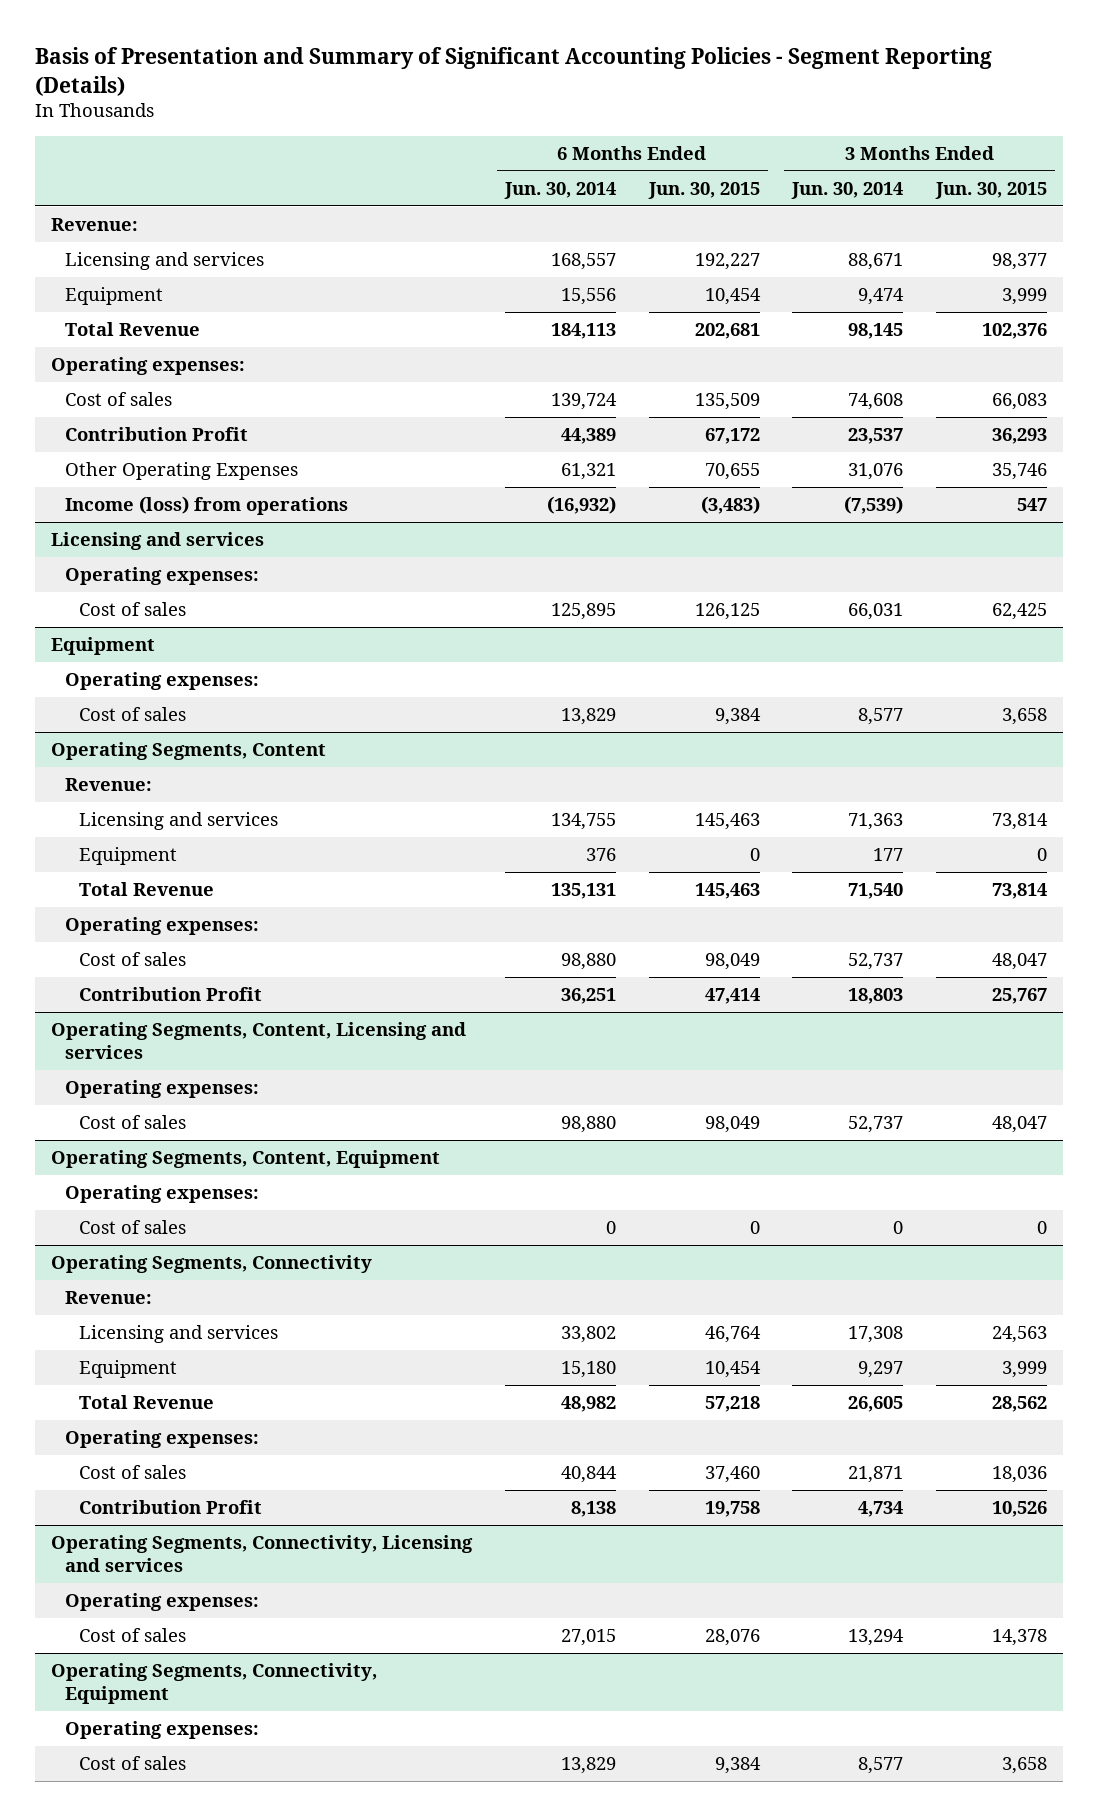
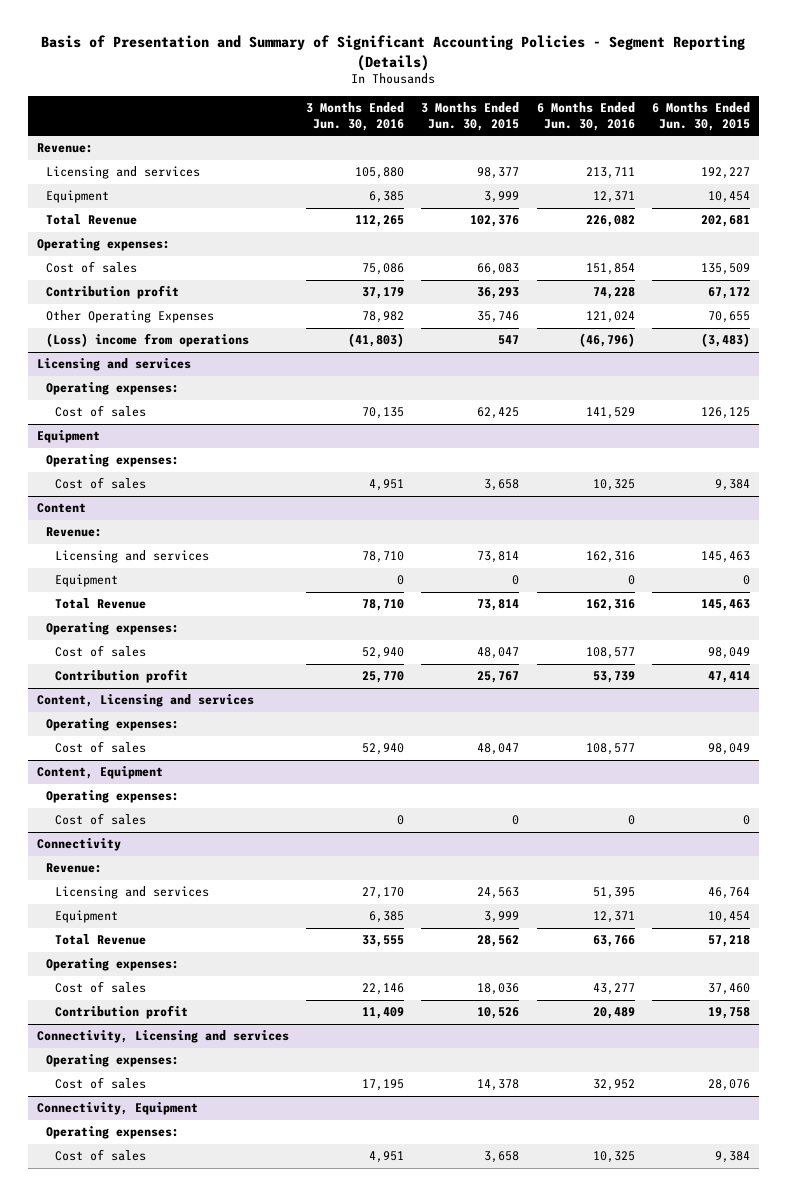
- | 6 Months Ended Jun. 30, 2014 | 6 Months Ended Jun. 30, 2015 | 3 Months Ended Jun. 30, 2014 | 3 Months Ended Jun. 30, 2015
+ | 3 Months Ended Jun. 30, 2016 | 3 Months Ended Jun. 30, 2015 | 6 Months Ended Jun. 30, 2016 | 6 Months Ended Jun. 30, 2015
- Contribution Profit | 44,389 | 67,172 | 23,537 | 36,293
+ Contribution profit | 37,179 | 36,293 | 74,228 | 67,172
- Income (loss) from operations | (16,932) | (3,483) | (7,539) | 547
+ (Loss) income from operations | (41,803) | 547 | (46,796) | (3,483)
- Operating Segments, Content
+ Content
- Contribution Profit | 36,251 | 47,414 | 18,803 | 25,767
- Operating Segments, Content, Licensing and services
+ Contribution profit | 25,770 | 25,767 | 53,739 | 47,414
+ Content, Licensing and services
- Operating Segments, Content, Equipment
+ Content, Equipment
- Operating Segments, Connectivity
+ Connectivity
- Contribution Profit | 8,138 | 19,758 | 4,734 | 10,526
- Operating Segments, Connectivity, Licensing and services
+ Contribution profit | 11,409 | 10,526 | 20,489 | 19,758
+ Connectivity, Licensing and services
- Operating Segments, Connectivity, Equipment
+ Connectivity, Equipment

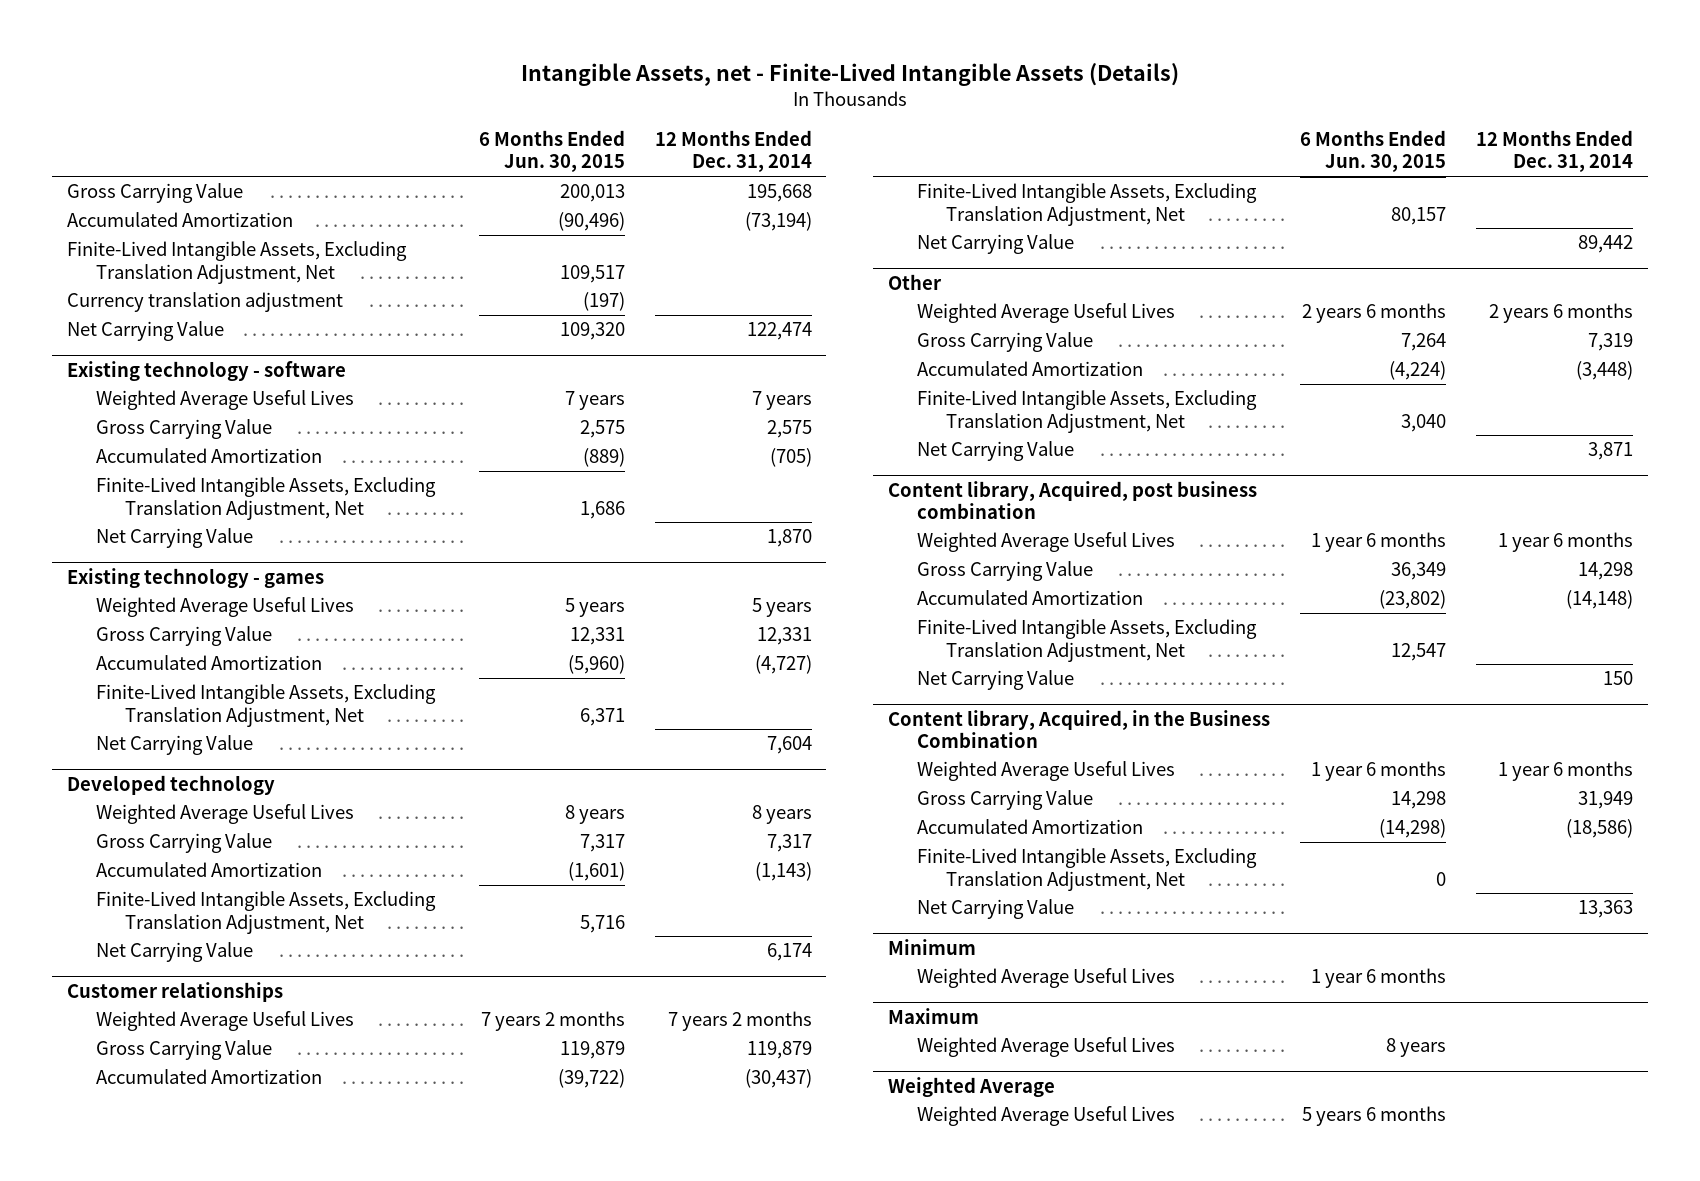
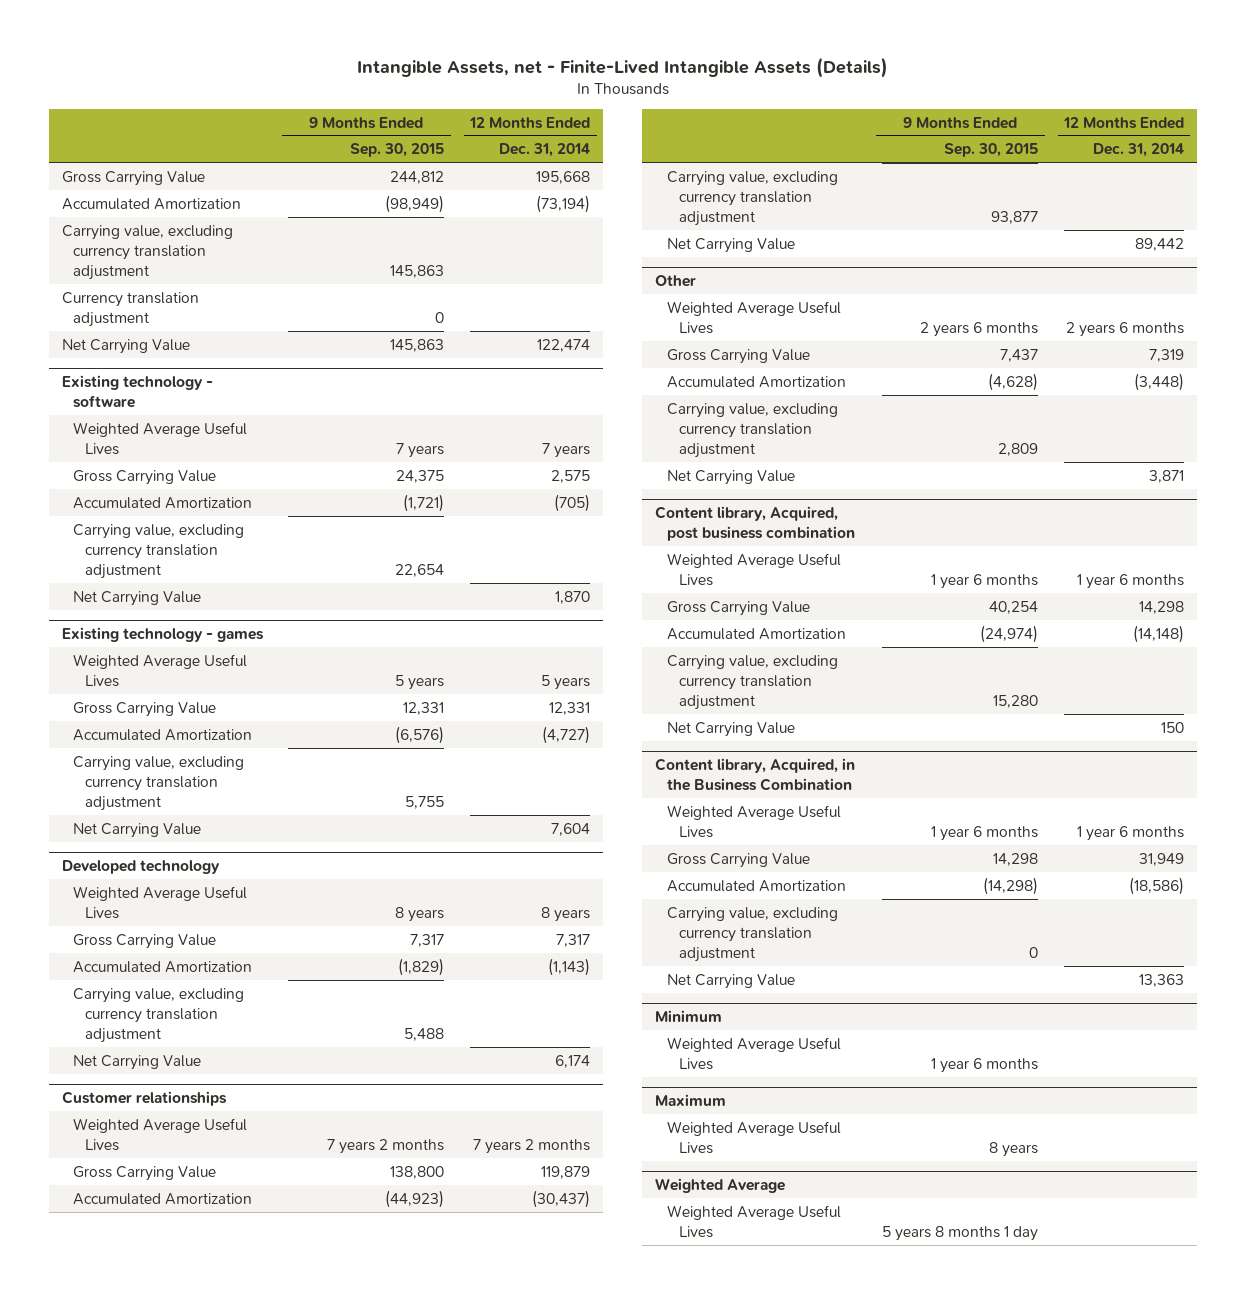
- | 6 Months Ended Jun. 30, 2015 | 12 Months Ended Dec. 31, 2014
+ | 9 Months Ended Sep. 30, 2015 | 12 Months Ended Dec. 31, 2014
- Finite-Lived Intangible Assets, Excluding Translation Adjustment, Net | 109,517 |
+ Carrying value, excluding currency translation adjustment | 145,863 |
@ Existing technology - software
- Finite-Lived Intangible Assets, Excluding Translation Adjustment, Net | 1,686 |
+ Carrying value, excluding currency translation adjustment | 22,654 |
@ Existing technology - games
- Finite-Lived Intangible Assets, Excluding Translation Adjustment, Net | 6,371 |
+ Carrying value, excluding currency translation adjustment | 5,755 |
@ Developed technology
- Finite-Lived Intangible Assets, Excluding Translation Adjustment, Net | 5,716 |
+ Carrying value, excluding currency translation adjustment | 5,488 |
@ Customer relationships
- Finite-Lived Intangible Assets, Excluding Translation Adjustment, Net | 80,157 |
+ Carrying value, excluding currency translation adjustment | 93,877 |
@ Other
- Finite-Lived Intangible Assets, Excluding Translation Adjustment, Net | 3,040 |
+ Carrying value, excluding currency translation adjustment | 2,809 |
@ Content library, Acquired, post business combination
- Finite-Lived Intangible Assets, Excluding Translation Adjustment, Net | 12,547 |
+ Carrying value, excluding currency translation adjustment | 15,280 |
@ Content library, Acquired, in the Business Combination
- Finite-Lived Intangible Assets, Excluding Translation Adjustment, Net | 0 |
+ Carrying value, excluding currency translation adjustment | 0 |

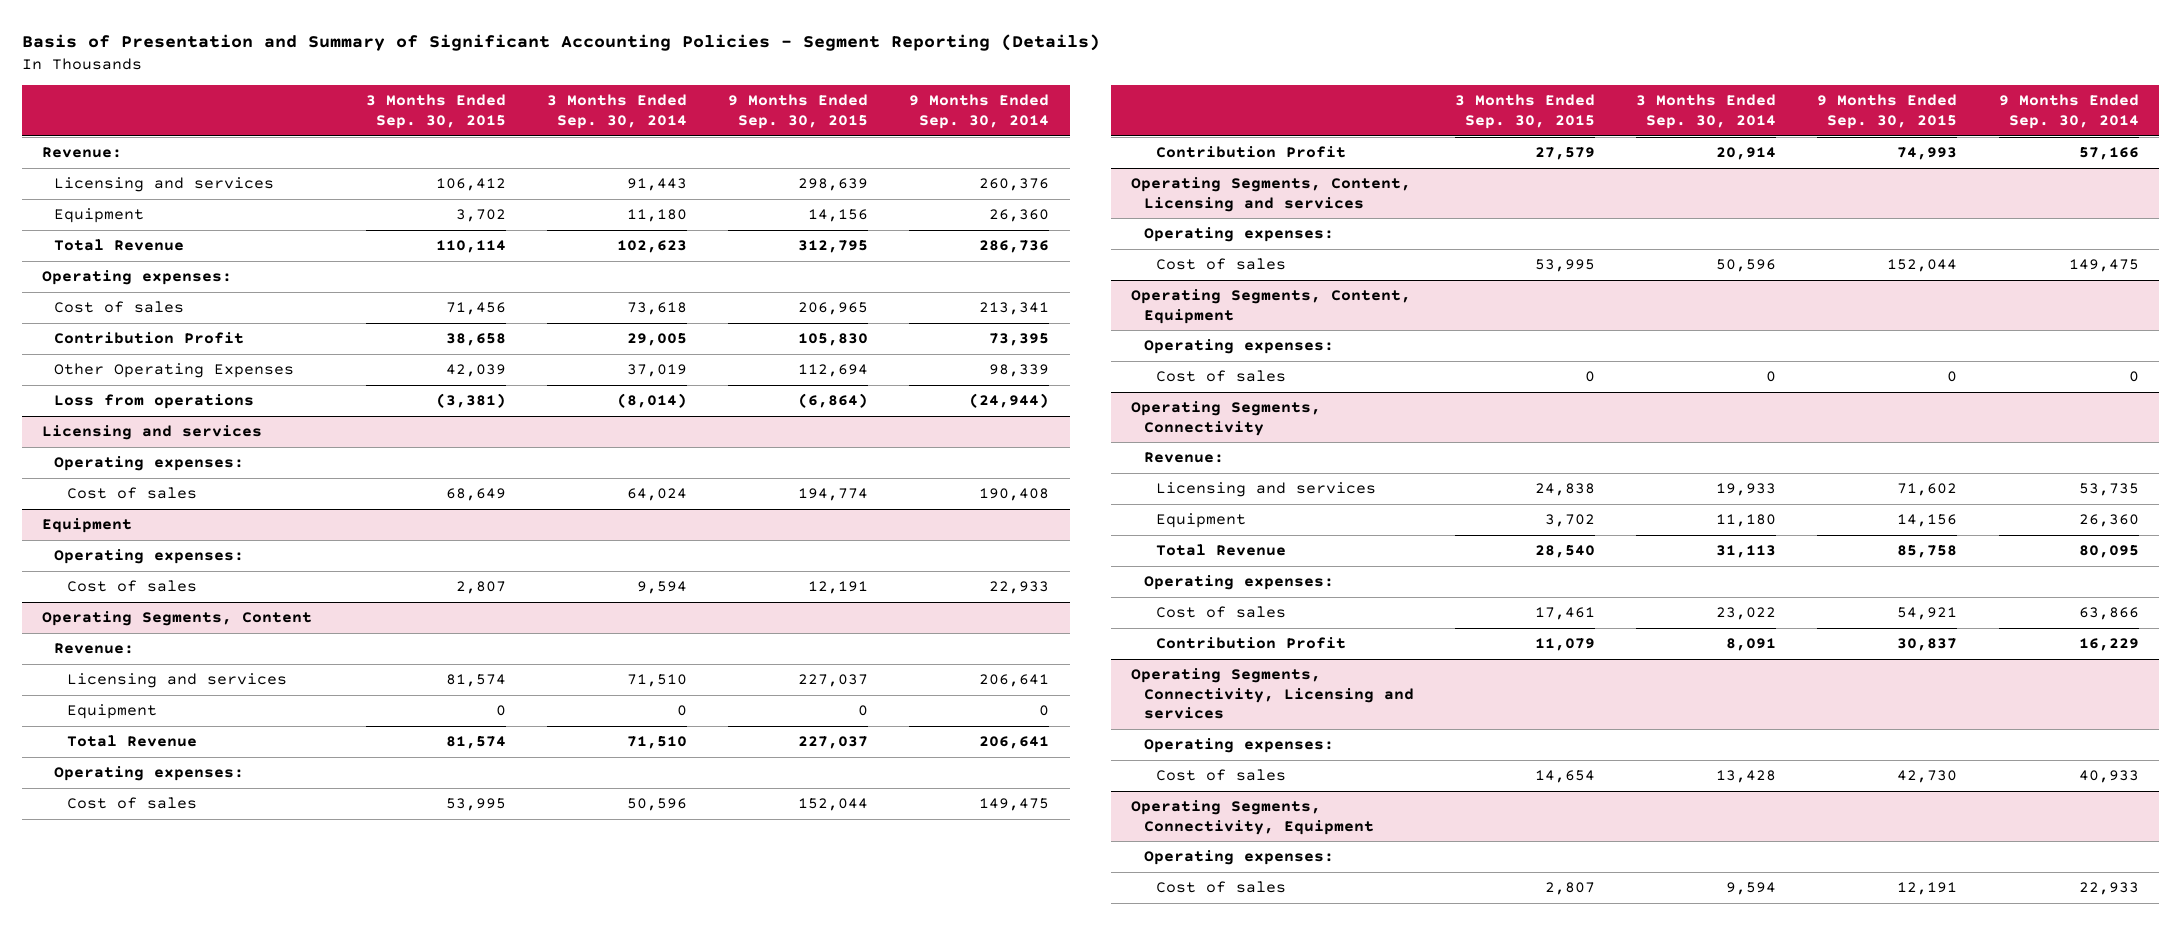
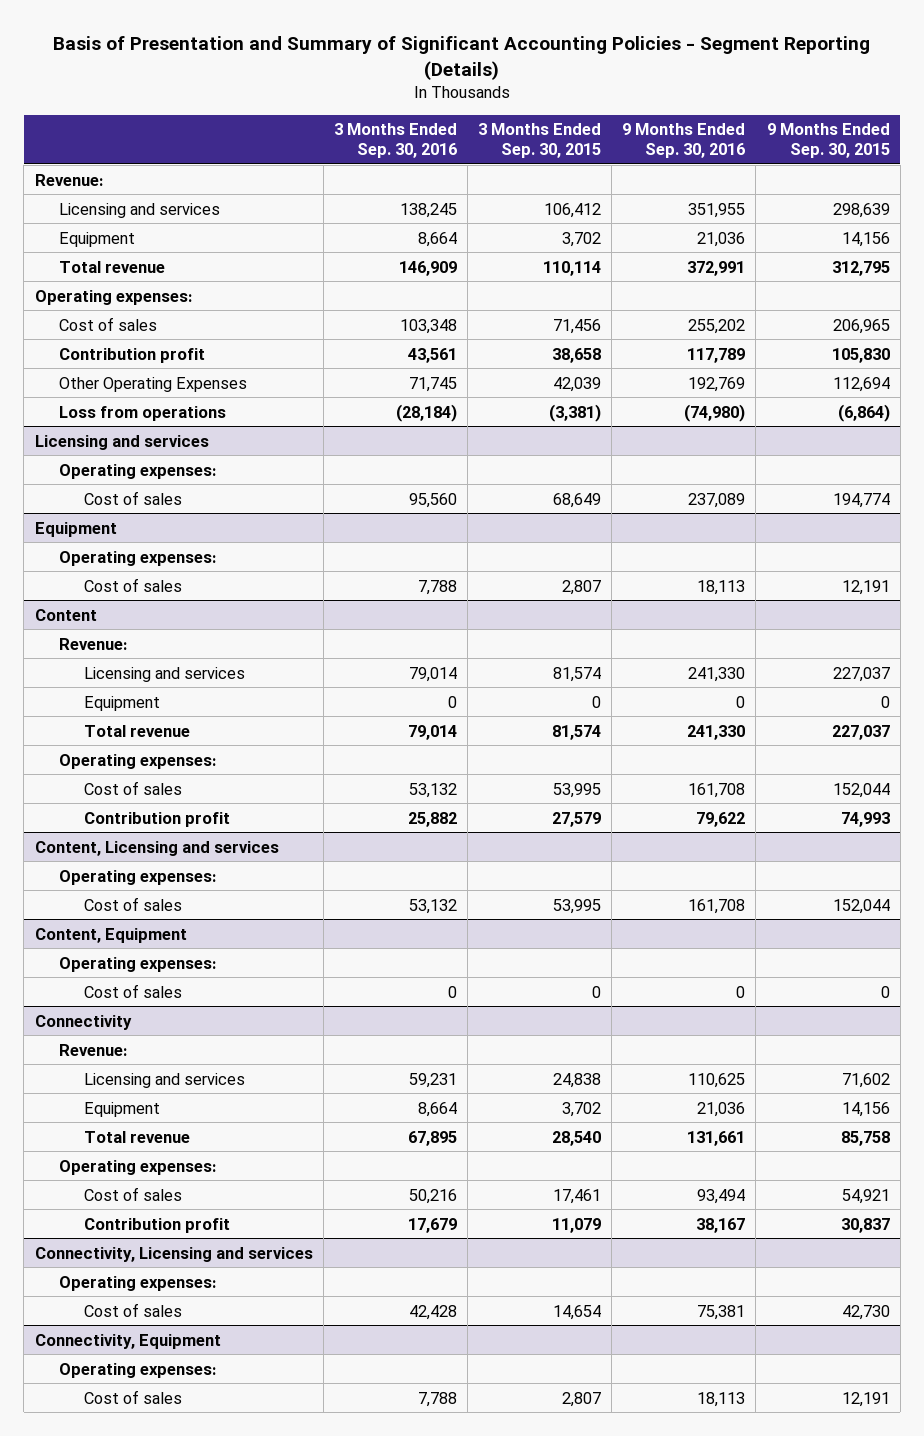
- | 3 Months Ended Sep. 30, 2015 | 3 Months Ended Sep. 30, 2014 | 9 Months Ended Sep. 30, 2015 | 9 Months Ended Sep. 30, 2014
+ | 3 Months Ended Sep. 30, 2016 | 3 Months Ended Sep. 30, 2015 | 9 Months Ended Sep. 30, 2016 | 9 Months Ended Sep. 30, 2015
- Total Revenue | 110,114 | 102,623 | 312,795 | 286,736
+ Total revenue | 146,909 | 110,114 | 372,991 | 312,795
- Contribution Profit | 38,658 | 29,005 | 105,830 | 73,395
+ Contribution profit | 43,561 | 38,658 | 117,789 | 105,830
- Operating Segments, Content
+ Content
- Total Revenue | 81,574 | 71,510 | 227,037 | 206,641
+ Total revenue | 79,014 | 81,574 | 241,330 | 227,037
- Contribution Profit | 27,579 | 20,914 | 74,993 | 57,166
- Operating Segments, Content, Licensing and services
+ Contribution profit | 25,882 | 27,579 | 79,622 | 74,993
+ Content, Licensing and services
- Operating Segments, Content, Equipment
+ Content, Equipment
- Operating Segments, Connectivity
+ Connectivity
- Total Revenue | 28,540 | 31,113 | 85,758 | 80,095
+ Total revenue | 67,895 | 28,540 | 131,661 | 85,758
- Contribution Profit | 11,079 | 8,091 | 30,837 | 16,229
- Operating Segments, Connectivity, Licensing and services
+ Contribution profit | 17,679 | 11,079 | 38,167 | 30,837
+ Connectivity, Licensing and services
- Operating Segments, Connectivity, Equipment
+ Connectivity, Equipment

